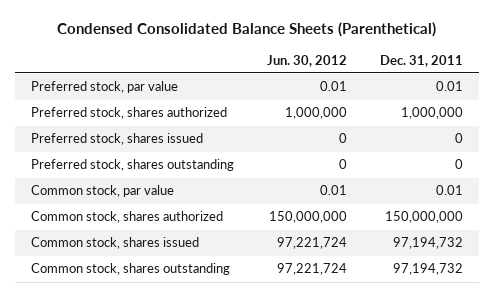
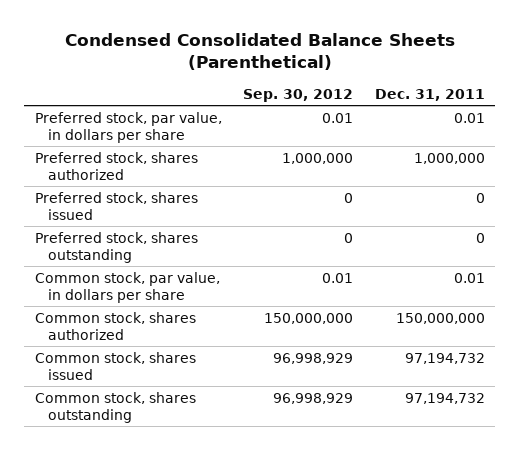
- | Jun. 30, 2012 | Dec. 31, 2011
+ | Sep. 30, 2012 | Dec. 31, 2011
- Preferred stock, par value | 0.01 | 0.01
+ Preferred stock, par value, in dollars per share | 0.01 | 0.01
- Common stock, par value | 0.01 | 0.01
+ Common stock, par value, in dollars per share | 0.01 | 0.01

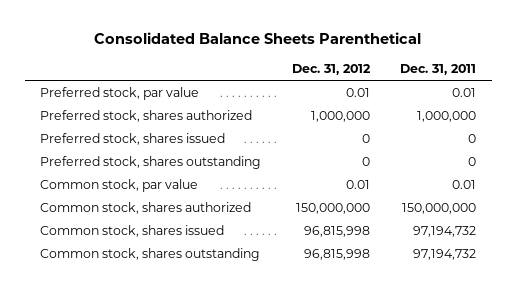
- Condensed Consolidated Balance Sheets (Parenthetical)
+ Consolidated Balance Sheets Parenthetical
- | Sep. 30, 2012 | Dec. 31, 2011
+ | Dec. 31, 2012 | Dec. 31, 2011
- Preferred stock, par value, in dollars per share | 0.01 | 0.01
+ Preferred stock, par value | 0.01 | 0.01
- Common stock, par value, in dollars per share | 0.01 | 0.01
+ Common stock, par value | 0.01 | 0.01

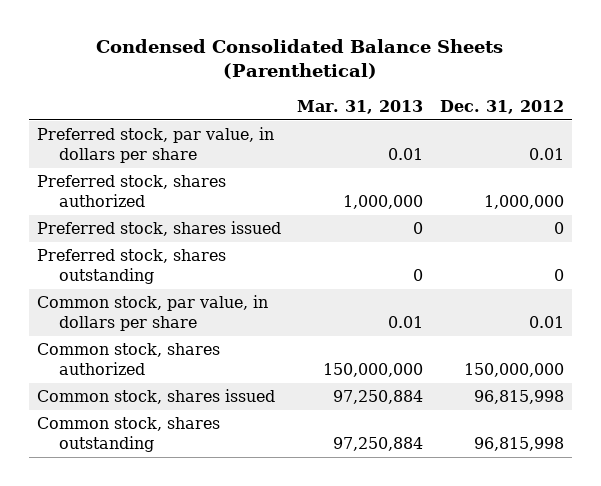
- Consolidated Balance Sheets Parenthetical
+ Condensed Consolidated Balance Sheets (Parenthetical)
- | Dec. 31, 2012 | Dec. 31, 2011
+ | Mar. 31, 2013 | Dec. 31, 2012
- Preferred stock, par value | 0.01 | 0.01
+ Preferred stock, par value, in dollars per share | 0.01 | 0.01
- Common stock, par value | 0.01 | 0.01
+ Common stock, par value, in dollars per share | 0.01 | 0.01

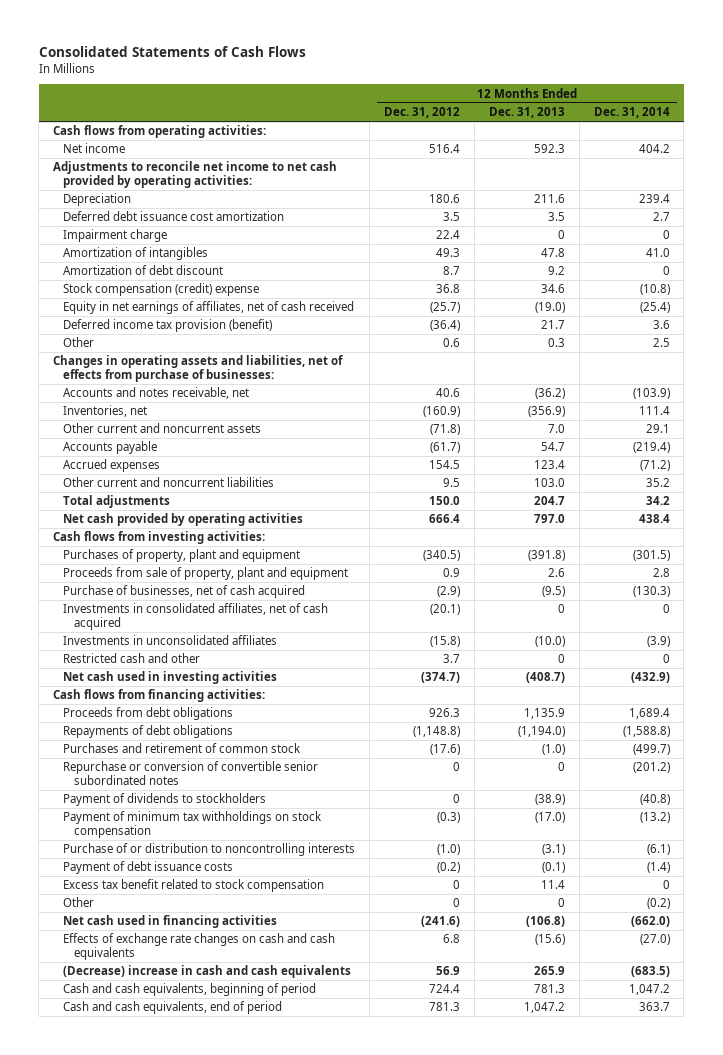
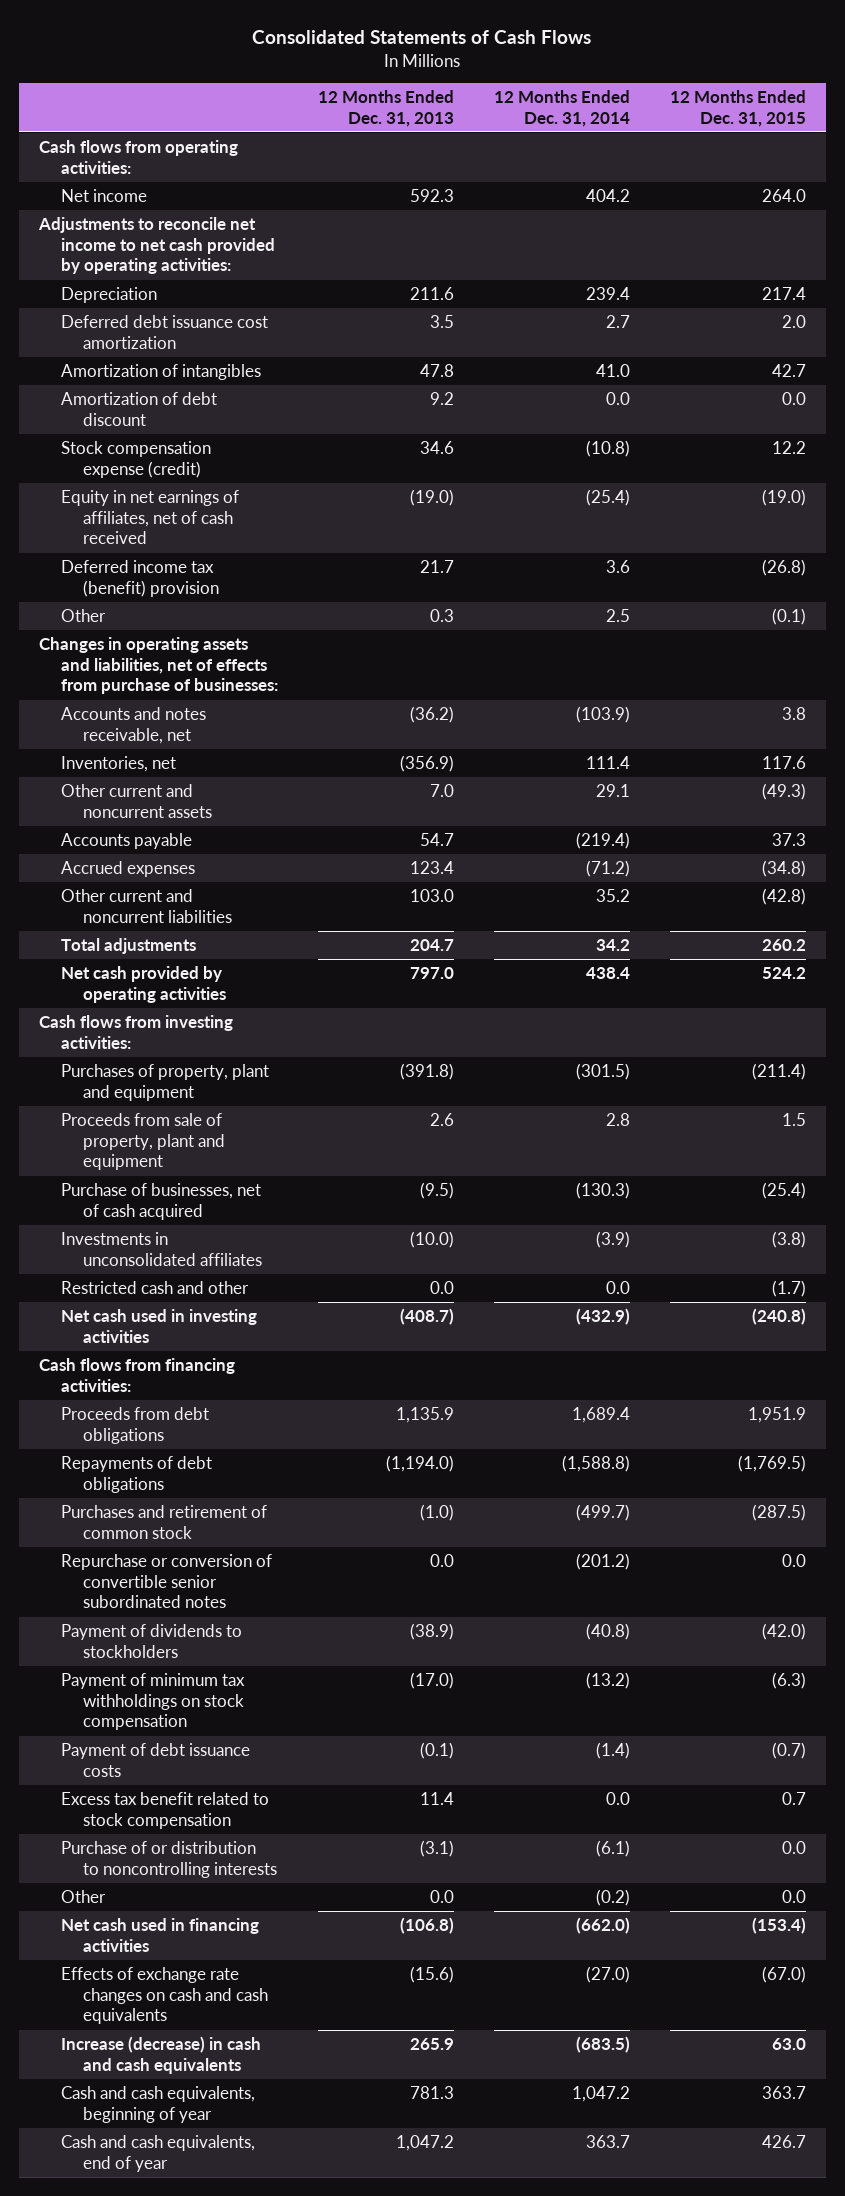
- | 12 Months Ended Dec. 31, 2012 | 12 Months Ended Dec. 31, 2013 | 12 Months Ended Dec. 31, 2014
+ | 12 Months Ended Dec. 31, 2013 | 12 Months Ended Dec. 31, 2014 | 12 Months Ended Dec. 31, 2015
- Impairment charge | 22.4 | 0 | 0
- Amortization of debt discount | 8.7 | 9.2 | 0
- Stock compensation (credit) expense | 36.8 | 34.6 | (10.8)
+ Amortization of debt discount | 9.2 | 0.0 | 0.0
+ Stock compensation expense (credit) | 34.6 | (10.8) | 12.2
- Deferred income tax provision (benefit) | (36.4) | 21.7 | 3.6
+ Deferred income tax (benefit) provision | 21.7 | 3.6 | (26.8)
- Investments in consolidated affiliates, net of cash acquired | (20.1) | 0 | 0
- Restricted cash and other | 3.7 | 0 | 0
+ Restricted cash and other | 0.0 | 0.0 | (1.7)
- Repurchase or conversion of convertible senior subordinated notes | 0 | 0 | (201.2)
+ Repurchase or conversion of convertible senior subordinated notes | 0.0 | (201.2) | 0.0
- Excess tax benefit related to stock compensation | 0 | 11.4 | 0
- Other | 0 | 0 | (0.2)
+ Excess tax benefit related to stock compensation | 11.4 | 0.0 | 0.7
moved down: Purchase of or distribution to noncontrolling interests | (3.1) | (6.1) | 0.0
+ Other | 0.0 | (0.2) | 0.0
- (Decrease) increase in cash and cash equivalents | 56.9 | 265.9 | (683.5)
- Cash and cash equivalents, beginning of period | 724.4 | 781.3 | 1,047.2
- Cash and cash equivalents, end of period | 781.3 | 1,047.2 | 363.7
+ Increase (decrease) in cash and cash equivalents | 265.9 | (683.5) | 63.0
+ Cash and cash equivalents, beginning of year | 781.3 | 1,047.2 | 363.7
+ Cash and cash equivalents, end of year | 1,047.2 | 363.7 | 426.7

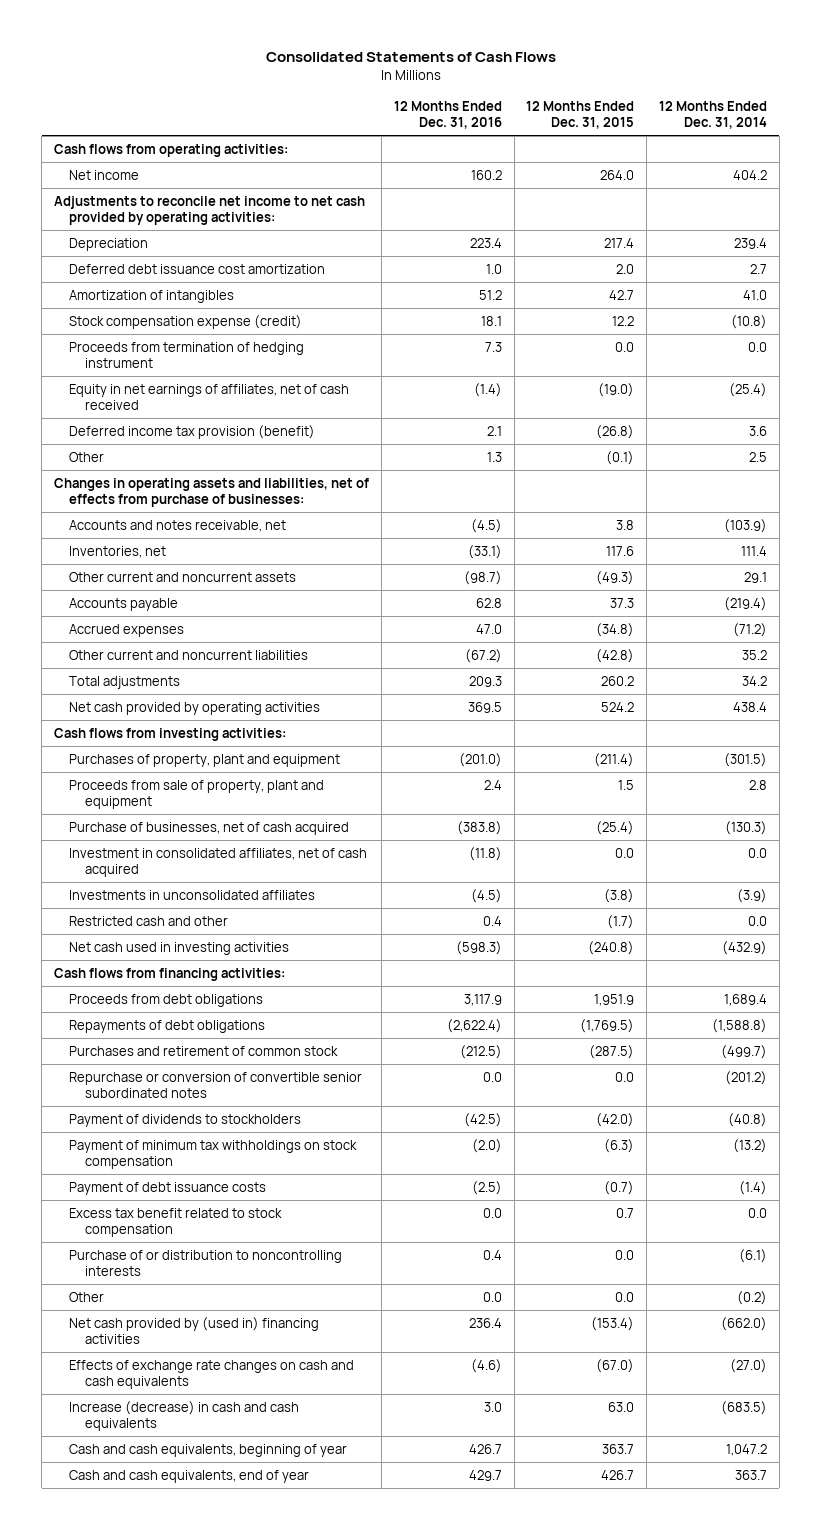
- | 12 Months Ended Dec. 31, 2013 | 12 Months Ended Dec. 31, 2014 | 12 Months Ended Dec. 31, 2015
+ | 12 Months Ended Dec. 31, 2016 | 12 Months Ended Dec. 31, 2015 | 12 Months Ended Dec. 31, 2014
- Amortization of debt discount | 9.2 | 0.0 | 0.0
+ Proceeds from termination of hedging instrument | 7.3 | 0.0 | 0.0
- Deferred income tax (benefit) provision | 21.7 | 3.6 | (26.8)
+ Deferred income tax provision (benefit) | 2.1 | (26.8) | 3.6
+ Investment in consolidated affiliates, net of cash acquired | (11.8) | 0.0 | 0.0
- Net cash used in financing activities | (106.8) | (662.0) | (153.4)
+ Net cash provided by (used in) financing activities | 236.4 | (153.4) | (662.0)

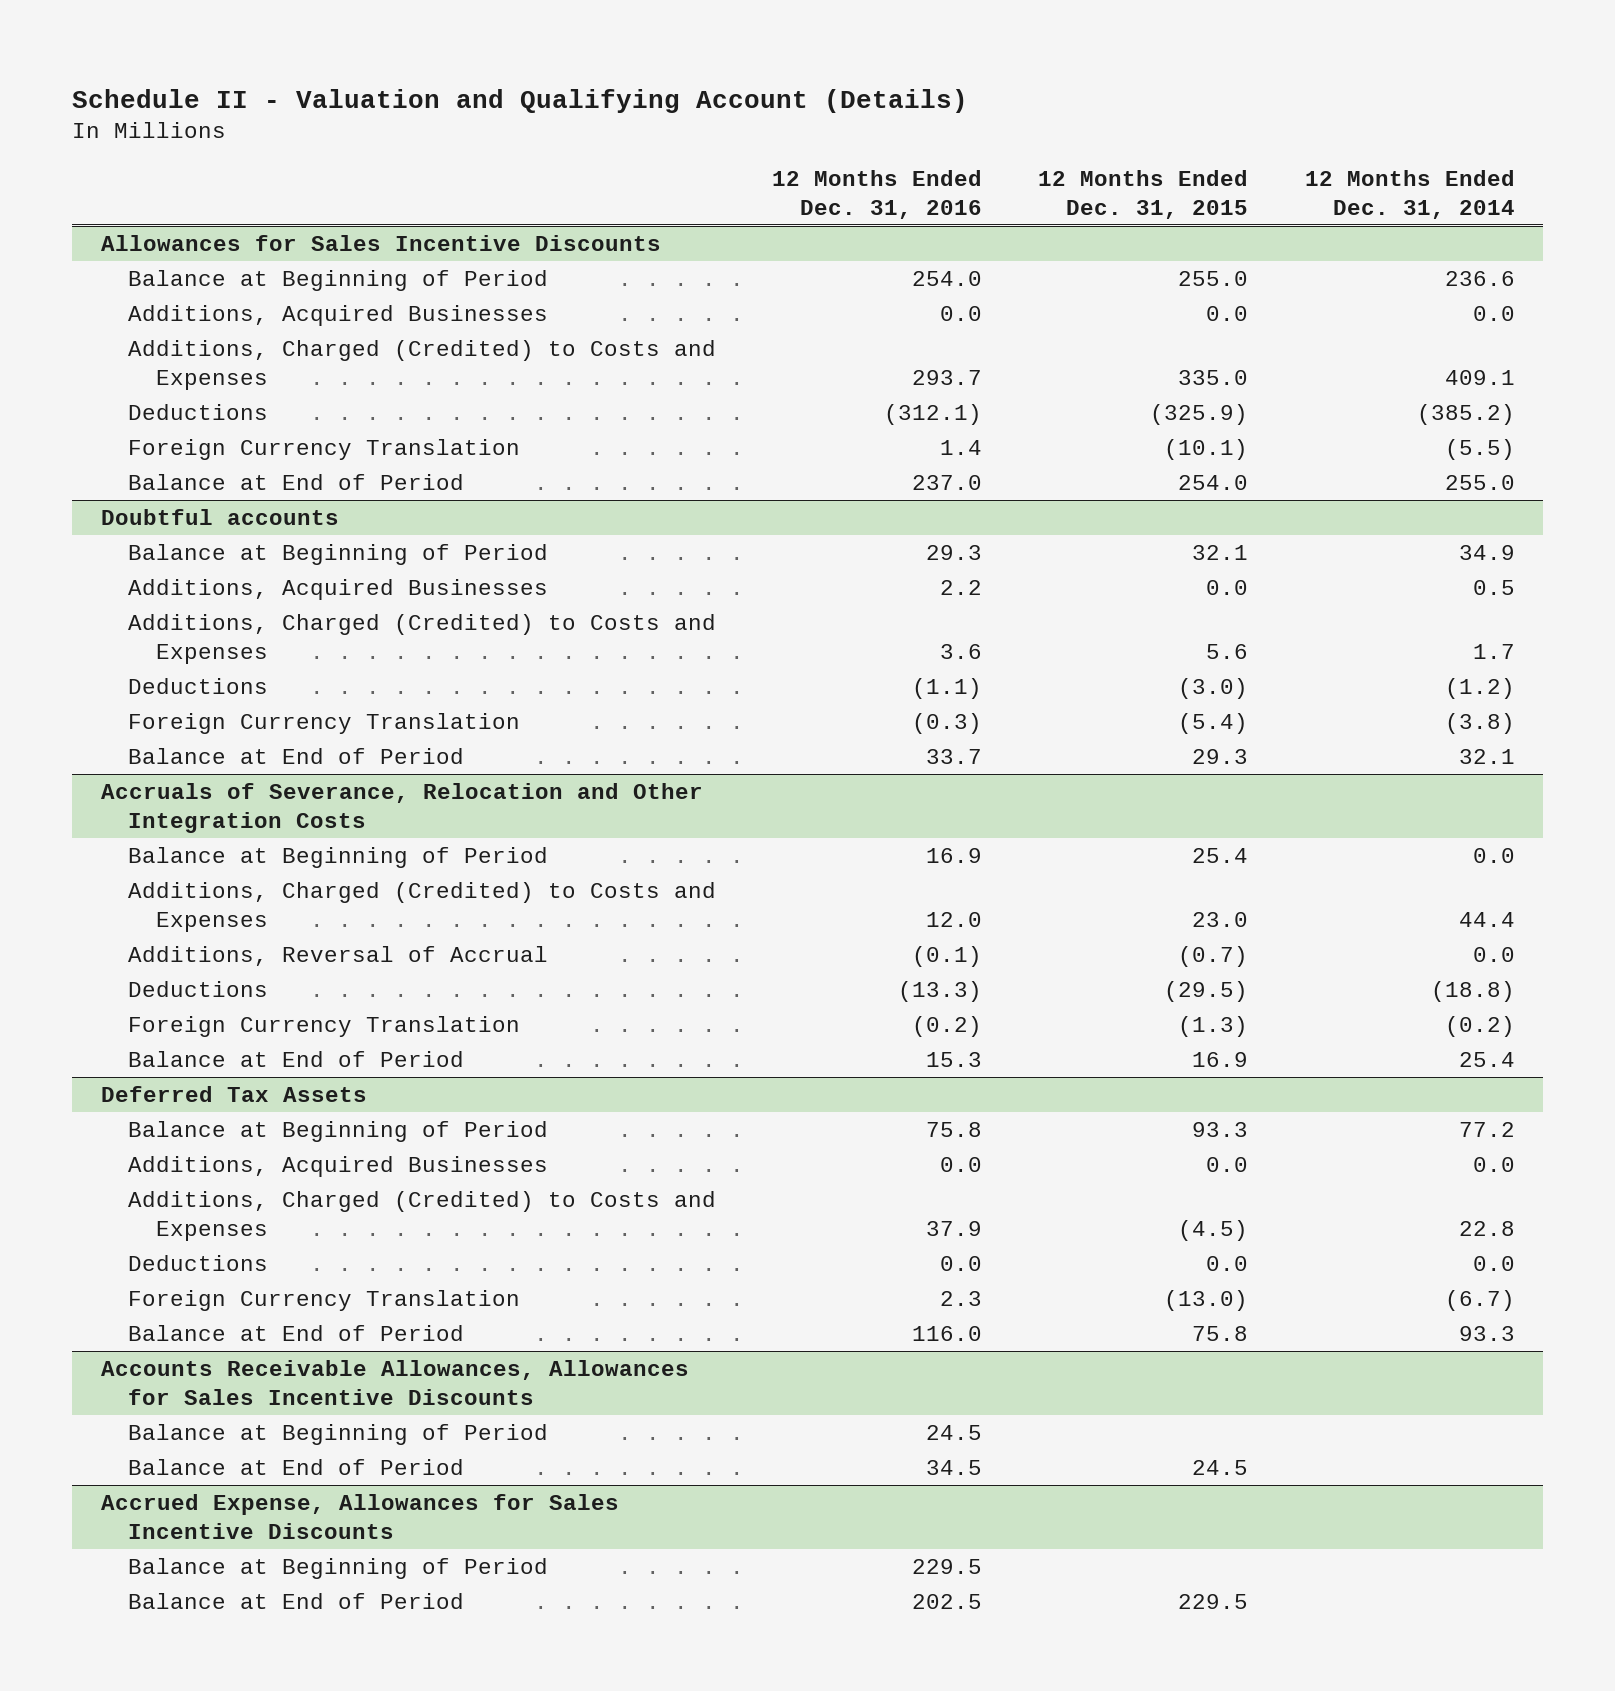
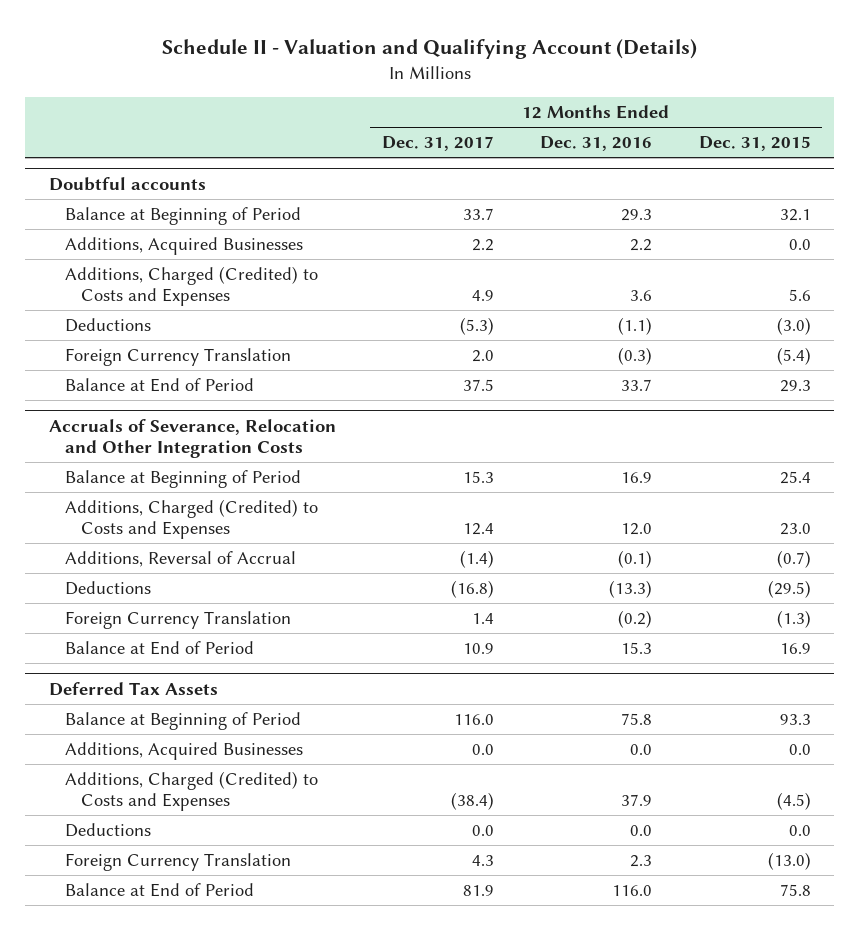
- | 12 Months Ended Dec. 31, 2016 | 12 Months Ended Dec. 31, 2015 | 12 Months Ended Dec. 31, 2014
+ | 12 Months Ended Dec. 31, 2017 | 12 Months Ended Dec. 31, 2016 | 12 Months Ended Dec. 31, 2015
- Allowances for Sales Incentive Discounts
- Balance at Beginning of Period | 254.0 | 255.0 | 236.6
- Additions, Acquired Businesses | 0.0 | 0.0 | 0.0
- Additions, Charged (Credited) to Costs and Expenses | 293.7 | 335.0 | 409.1
- Deductions | (312.1) | (325.9) | (385.2)
- Foreign Currency Translation | 1.4 | (10.1) | (5.5)
- Balance at End of Period | 237.0 | 254.0 | 255.0
- Accounts Receivable Allowances, Allowances for Sales Incentive Discounts
- Balance at Beginning of Period | 24.5 | |
- Balance at End of Period | 34.5 | 24.5 |
- Accrued Expense, Allowances for Sales Incentive Discounts
- Balance at Beginning of Period | 229.5 | |
- Balance at End of Period | 202.5 | 229.5 |

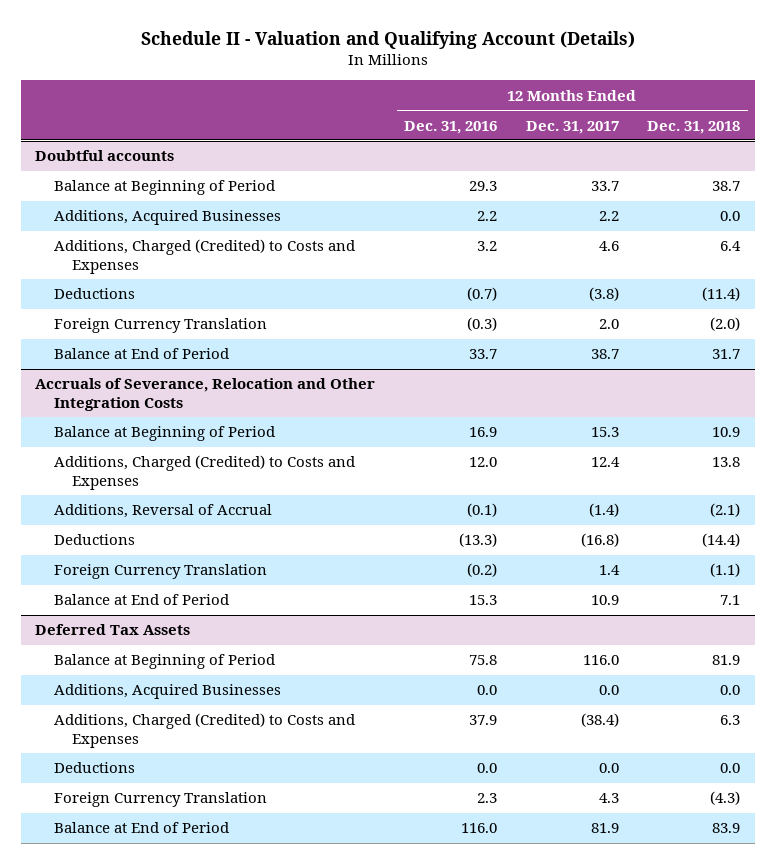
- | 12 Months Ended Dec. 31, 2017 | 12 Months Ended Dec. 31, 2016 | 12 Months Ended Dec. 31, 2015
+ | 12 Months Ended Dec. 31, 2016 | 12 Months Ended Dec. 31, 2017 | 12 Months Ended Dec. 31, 2018
@ Doubtful accounts
- Additions, Charged (Credited) to Costs and Expenses | 4.9 | 3.6 | 5.6
- Deductions | (5.3) | (1.1) | (3.0)
+ Additions, Charged (Credited) to Costs and Expenses | 3.2 | 4.6 | 6.4
+ Deductions | (0.7) | (3.8) | (11.4)
- Balance at End of Period | 37.5 | 33.7 | 29.3
+ Balance at End of Period | 33.7 | 38.7 | 31.7

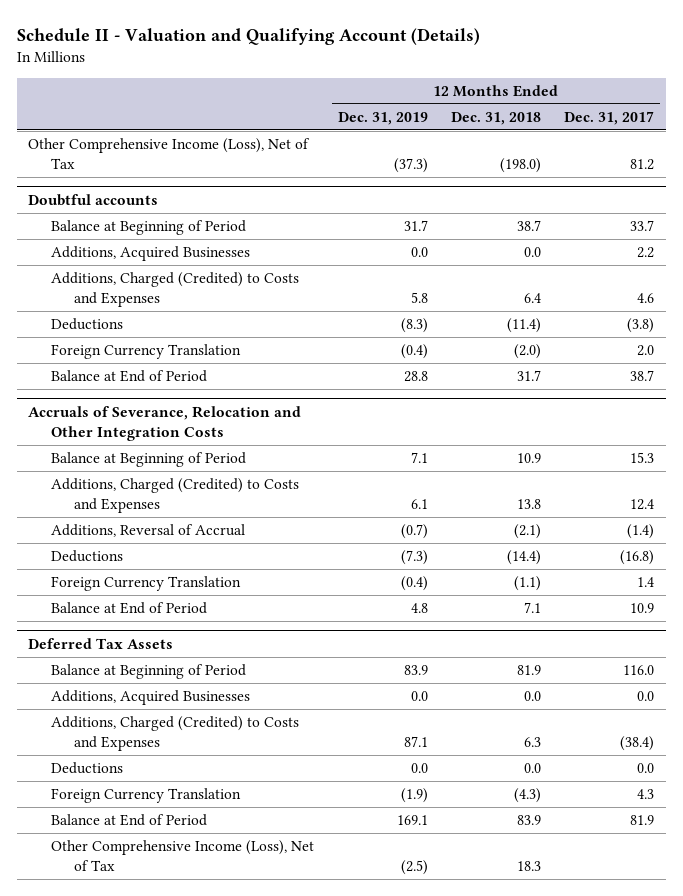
- | 12 Months Ended Dec. 31, 2016 | 12 Months Ended Dec. 31, 2017 | 12 Months Ended Dec. 31, 2018
+ | 12 Months Ended Dec. 31, 2019 | 12 Months Ended Dec. 31, 2018 | 12 Months Ended Dec. 31, 2017
+ Other Comprehensive Income (Loss), Net of Tax | (37.3) | (198.0) | 81.2
@ Deferred Tax Assets
+ Other Comprehensive Income (Loss), Net of Tax | (2.5) | 18.3 |

